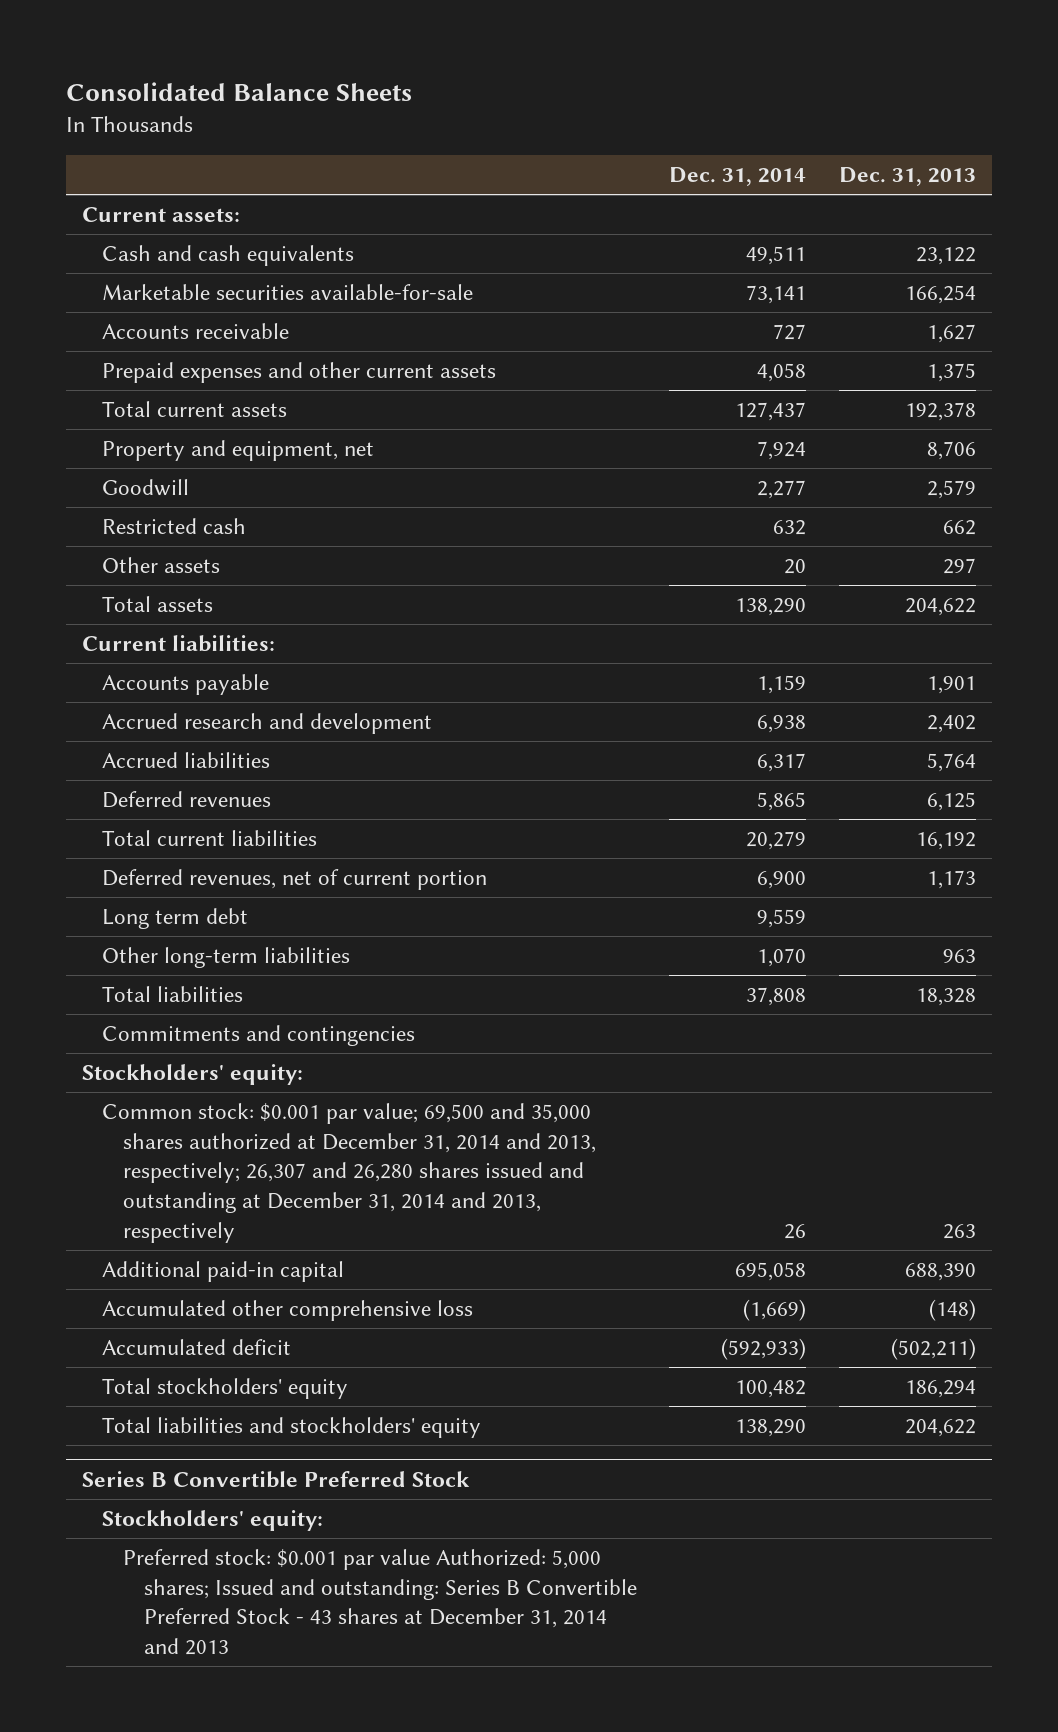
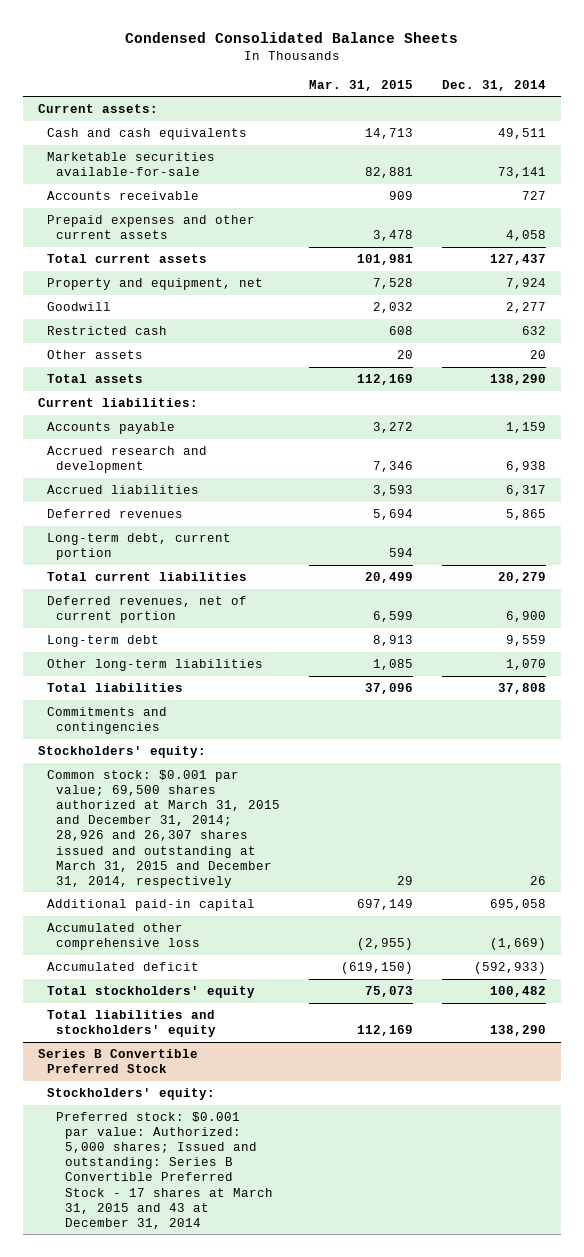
- Consolidated Balance Sheets
+ Condensed Consolidated Balance Sheets
- | Dec. 31, 2014 | Dec. 31, 2013
+ | Mar. 31, 2015 | Dec. 31, 2014
+ Long-term debt, current portion | 594 |
- Long term debt | 9,559 |
+ Long-term debt | 8,913 | 9,559
- Common stock: $0.001 par value; 69,500 and 35,000 shares authorized at December 31, 2014 and 2013, respectively; 26,307 and 26,280 shares issued and outstanding at December 31, 2014 and 2013, respectively | 26 | 263
+ Common stock: $0.001 par value; 69,500 shares authorized at March 31, 2015 and December 31, 2014; 28,926 and 26,307 shares issued and outstanding at March 31, 2015 and December 31, 2014, respectively | 29 | 26
@ Series B Convertible Preferred Stock
- Preferred stock: $0.001 par value Authorized: 5,000 shares; Issued and outstanding: Series B Convertible Preferred Stock - 43 shares at December 31, 2014 and 2013
+ Preferred stock: $0.001 par value: Authorized: 5,000 shares; Issued and outstanding: Series B Convertible Preferred Stock - 17 shares at March 31, 2015 and 43 at December 31, 2014

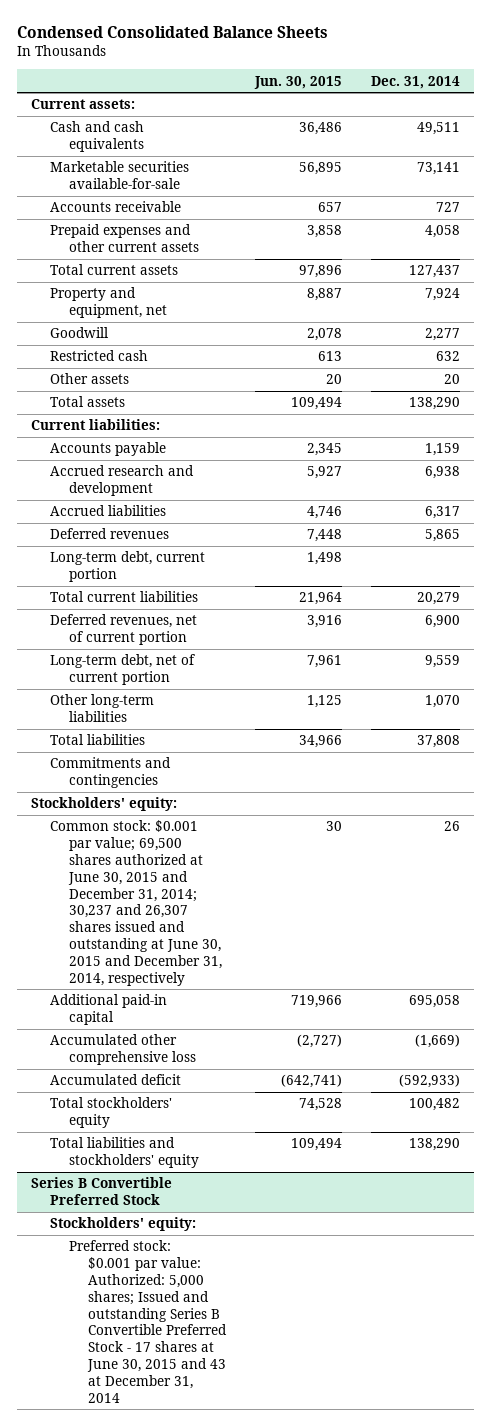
- | Mar. 31, 2015 | Dec. 31, 2014
+ | Jun. 30, 2015 | Dec. 31, 2014
- Long-term debt | 8,913 | 9,559
+ Long-term debt, net of current portion | 7,961 | 9,559
- Common stock: $0.001 par value; 69,500 shares authorized at March 31, 2015 and December 31, 2014; 28,926 and 26,307 shares issued and outstanding at March 31, 2015 and December 31, 2014, respectively | 29 | 26
+ Common stock: $0.001 par value; 69,500 shares authorized at June 30, 2015 and December 31, 2014; 30,237 and 26,307 shares issued and outstanding at June 30, 2015 and December 31, 2014, respectively | 30 | 26
@ Series B Convertible Preferred Stock
- Preferred stock: $0.001 par value: Authorized: 5,000 shares; Issued and outstanding: Series B Convertible Preferred Stock - 17 shares at March 31, 2015 and 43 at December 31, 2014
+ Preferred stock: $0.001 par value: Authorized: 5,000 shares; Issued and outstanding Series B Convertible Preferred Stock - 17 shares at June 30, 2015 and 43 at December 31, 2014

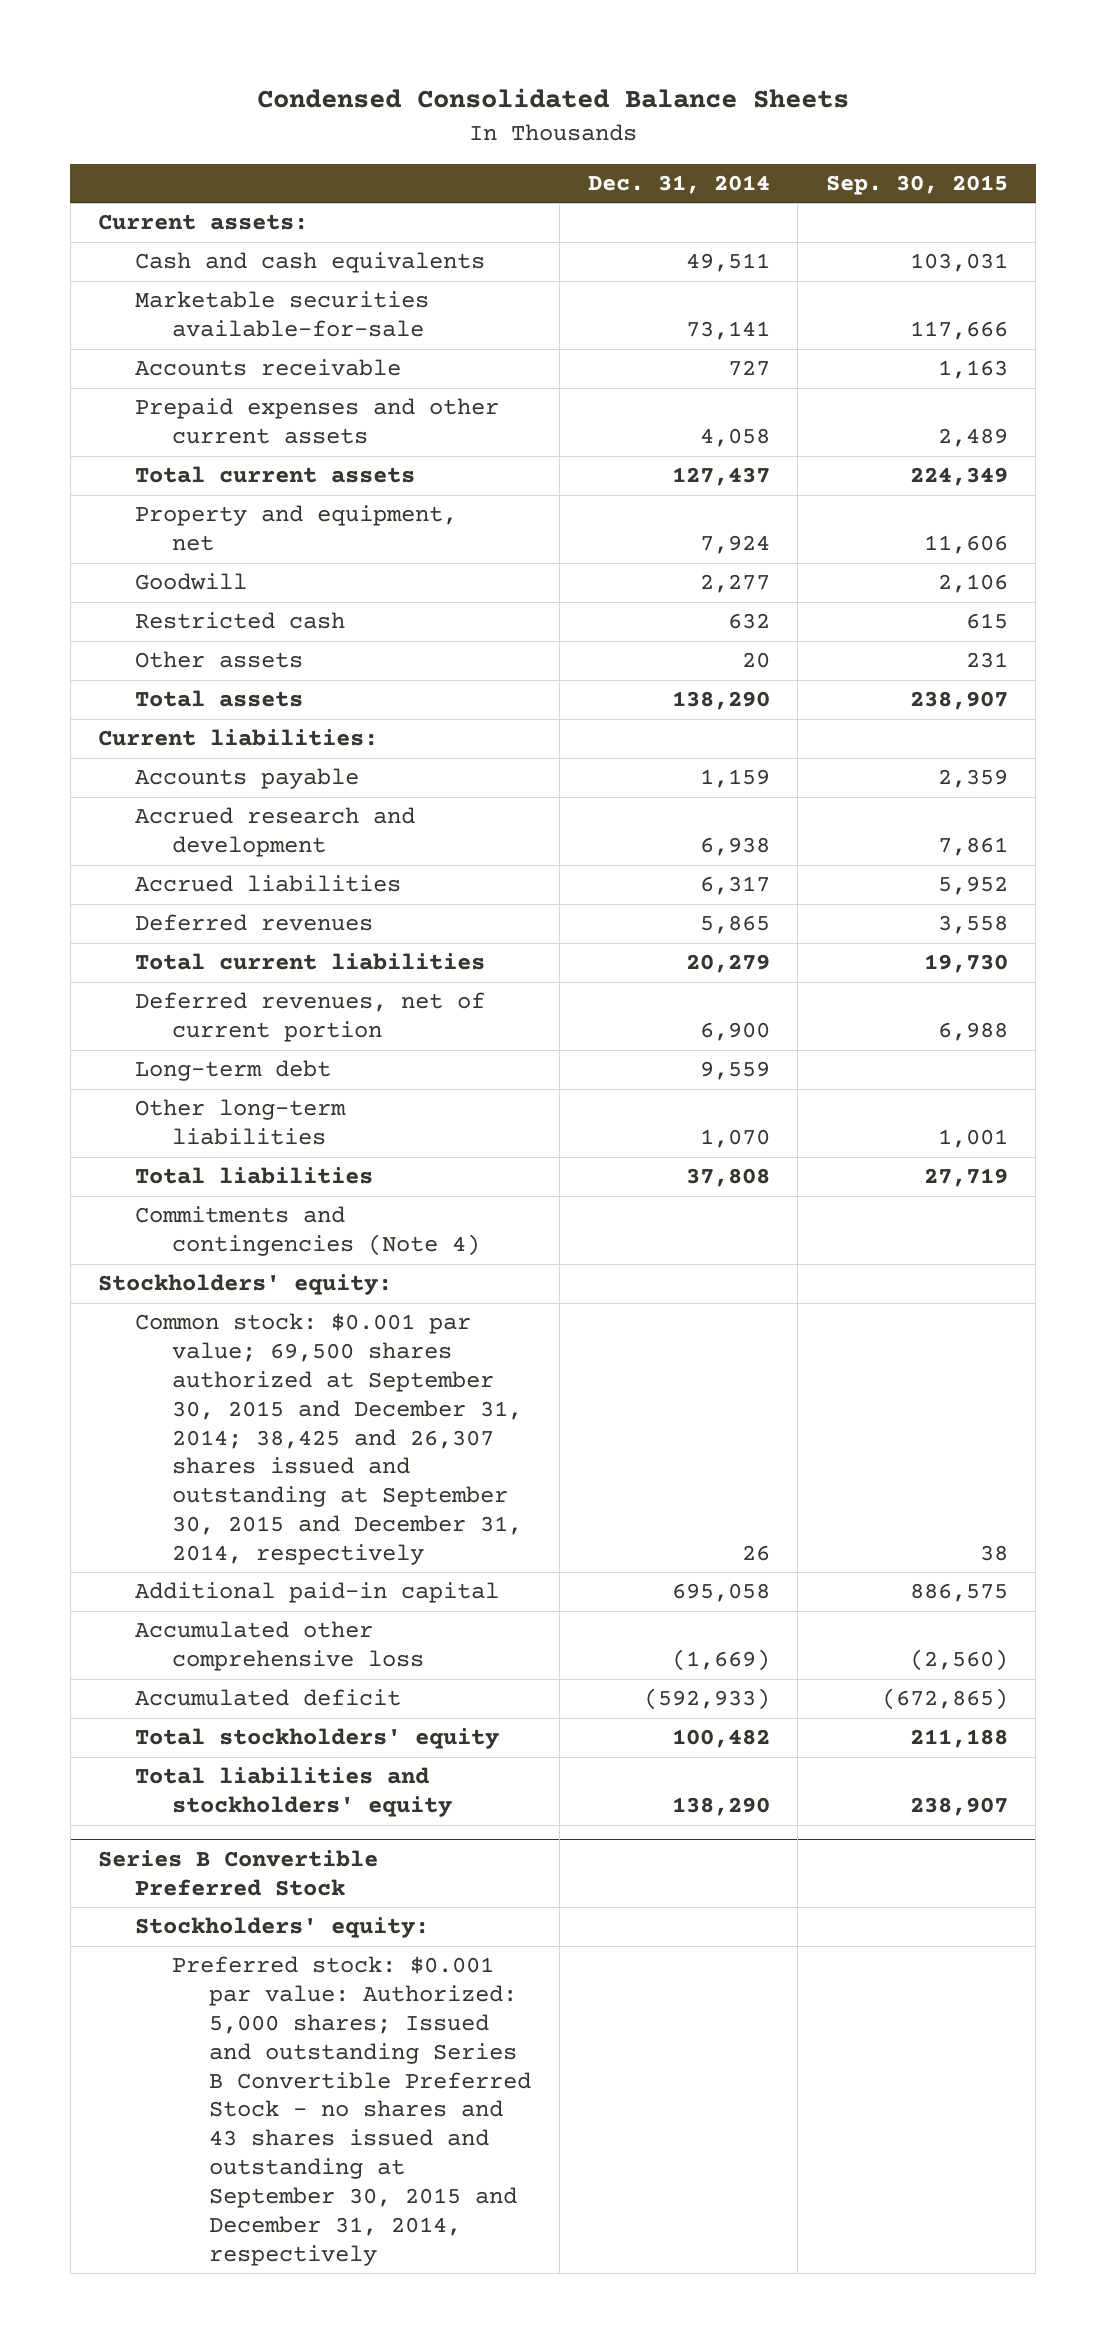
- | Jun. 30, 2015 | Dec. 31, 2014
+ | Dec. 31, 2014 | Sep. 30, 2015
- Long-term debt, current portion | 1,498 |
- Long-term debt, net of current portion | 7,961 | 9,559
+ Long-term debt | 9,559 |
- Commitments and contingencies
+ Commitments and contingencies (Note 4)
- Common stock: $0.001 par value; 69,500 shares authorized at June 30, 2015 and December 31, 2014; 30,237 and 26,307 shares issued and outstanding at June 30, 2015 and December 31, 2014, respectively | 30 | 26
+ Common stock: $0.001 par value; 69,500 shares authorized at September 30, 2015 and December 31, 2014; 38,425 and 26,307 shares issued and outstanding at September 30, 2015 and December 31, 2014, respectively | 26 | 38
@ Series B Convertible Preferred Stock
- Preferred stock: $0.001 par value: Authorized: 5,000 shares; Issued and outstanding Series B Convertible Preferred Stock - 17 shares at June 30, 2015 and 43 at December 31, 2014
+ Preferred stock: $0.001 par value: Authorized: 5,000 shares; Issued and outstanding Series B Convertible Preferred Stock - no shares and 43 shares issued and outstanding at September 30, 2015 and December 31, 2014, respectively

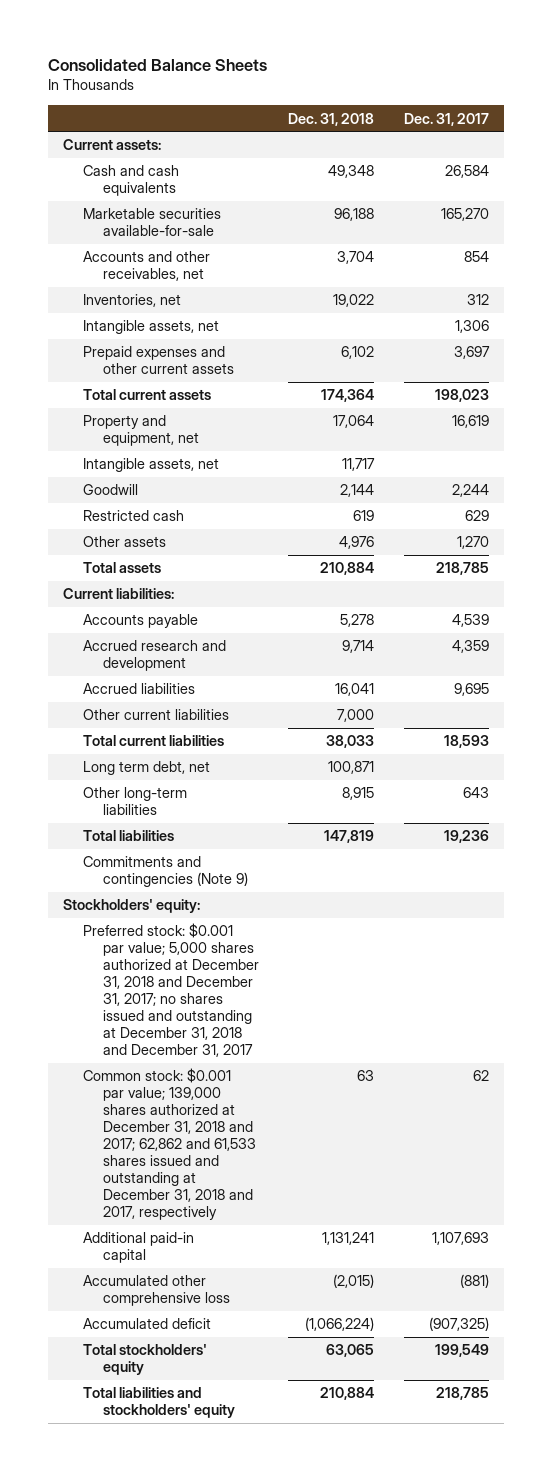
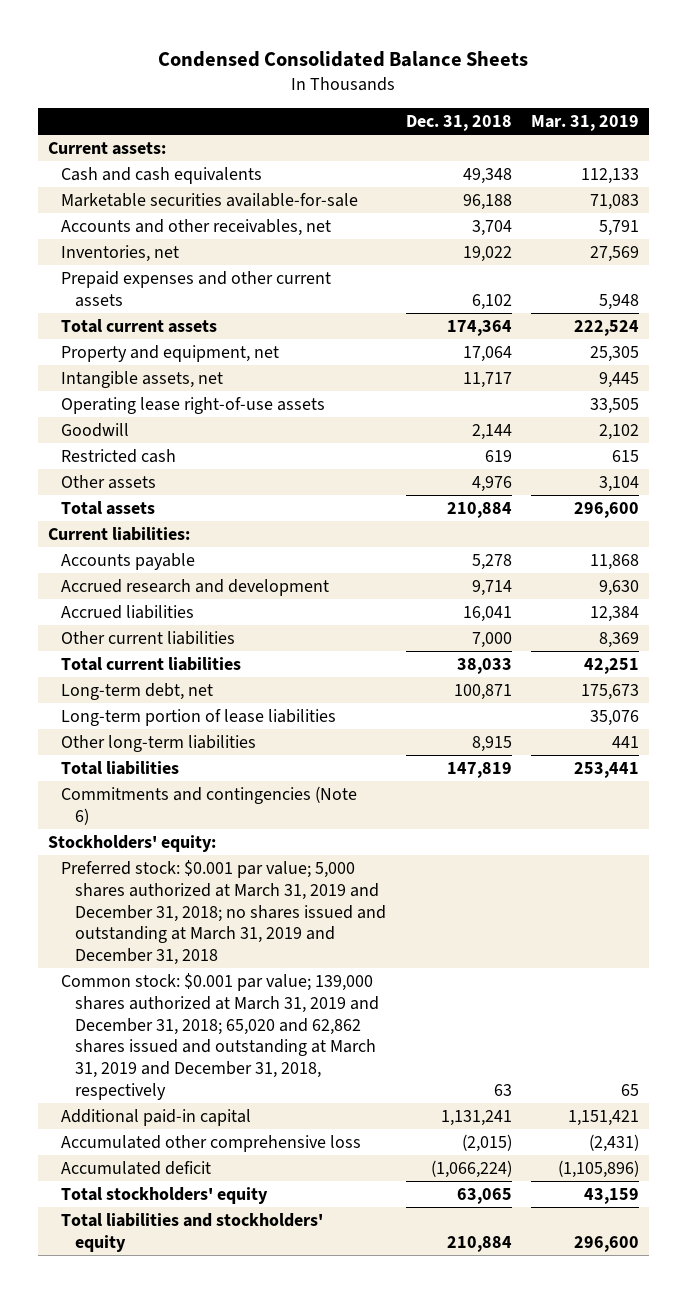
- Consolidated Balance Sheets
+ Condensed Consolidated Balance Sheets
- | Dec. 31, 2018 | Dec. 31, 2017
+ | Dec. 31, 2018 | Mar. 31, 2019
- Intangible assets, net | | 1,306
+ Operating lease right-of-use assets | | 33,505
- Long term debt, net | 100,871 |
+ Long-term debt, net | 100,871 | 175,673
+ Long-term portion of lease liabilities | | 35,076
- Commitments and contingencies (Note 9)
+ Commitments and contingencies (Note 6)
- Preferred stock: $0.001 par value; 5,000 shares authorized at December 31, 2018 and December 31, 2017; no shares issued and outstanding at December 31, 2018 and December 31, 2017
- Common stock: $0.001 par value; 139,000 shares authorized at December 31, 2018 and 2017; 62,862 and 61,533 shares issued and outstanding at December 31, 2018 and 2017, respectively | 63 | 62
+ Preferred stock: $0.001 par value; 5,000 shares authorized at March 31, 2019 and December 31, 2018; no shares issued and outstanding at March 31, 2019 and December 31, 2018
+ Common stock: $0.001 par value; 139,000 shares authorized at March 31, 2019 and December 31, 2018; 65,020 and 62,862 shares issued and outstanding at March 31, 2019 and December 31, 2018, respectively | 63 | 65

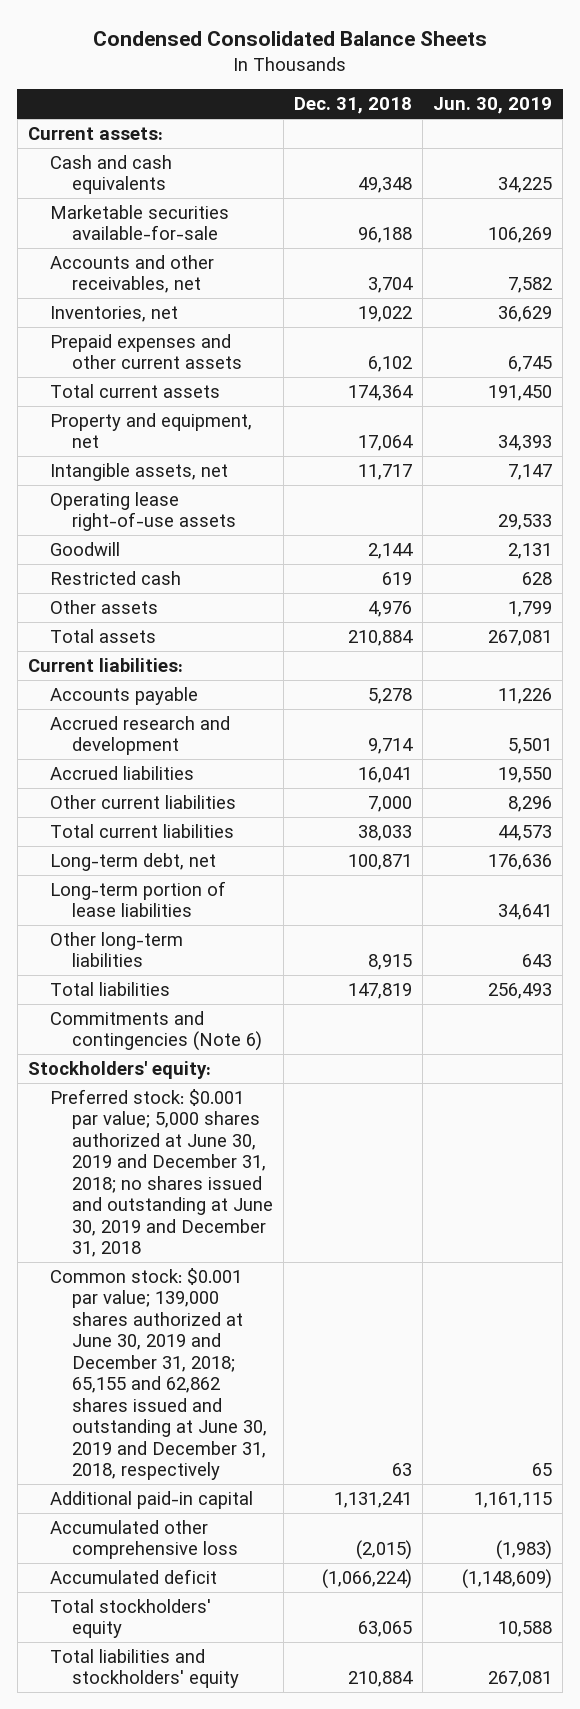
- | Dec. 31, 2018 | Mar. 31, 2019
+ | Dec. 31, 2018 | Jun. 30, 2019
- Preferred stock: $0.001 par value; 5,000 shares authorized at March 31, 2019 and December 31, 2018; no shares issued and outstanding at March 31, 2019 and December 31, 2018
- Common stock: $0.001 par value; 139,000 shares authorized at March 31, 2019 and December 31, 2018; 65,020 and 62,862 shares issued and outstanding at March 31, 2019 and December 31, 2018, respectively | 63 | 65
+ Preferred stock: $0.001 par value; 5,000 shares authorized at June 30, 2019 and December 31, 2018; no shares issued and outstanding at June 30, 2019 and December 31, 2018
+ Common stock: $0.001 par value; 139,000 shares authorized at June 30, 2019 and December 31, 2018; 65,155 and 62,862 shares issued and outstanding at June 30, 2019 and December 31, 2018, respectively | 63 | 65

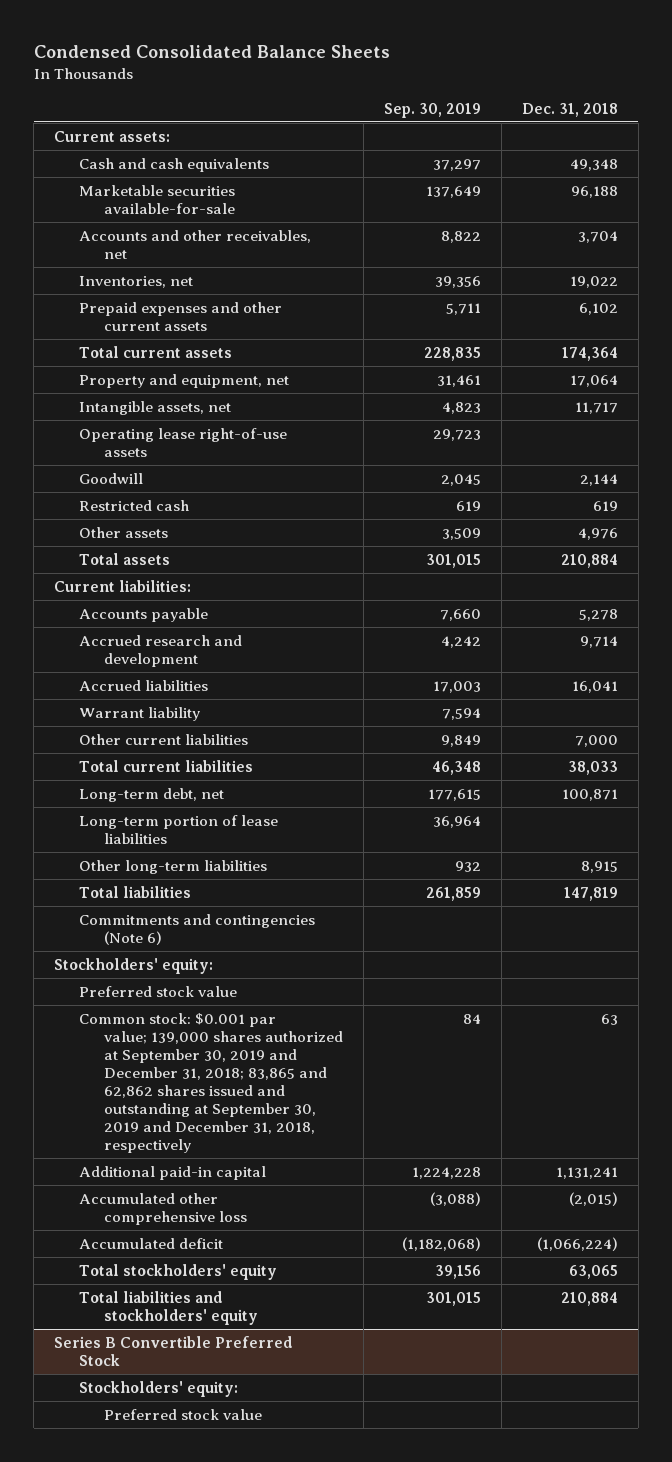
- | Dec. 31, 2018 | Jun. 30, 2019
+ | Sep. 30, 2019 | Dec. 31, 2018
+ Warrant liability | 7,594 |
- Preferred stock: $0.001 par value; 5,000 shares authorized at June 30, 2019 and December 31, 2018; no shares issued and outstanding at June 30, 2019 and December 31, 2018
- Common stock: $0.001 par value; 139,000 shares authorized at June 30, 2019 and December 31, 2018; 65,155 and 62,862 shares issued and outstanding at June 30, 2019 and December 31, 2018, respectively | 63 | 65
+ Preferred stock value
+ Common stock: $0.001 par value; 139,000 shares authorized at September 30, 2019 and December 31, 2018; 83,865 and 62,862 shares issued and outstanding at September 30, 2019 and December 31, 2018, respectively | 84 | 63
+ Series B Convertible Preferred Stock
+ Stockholders' equity:
+ Preferred stock value

